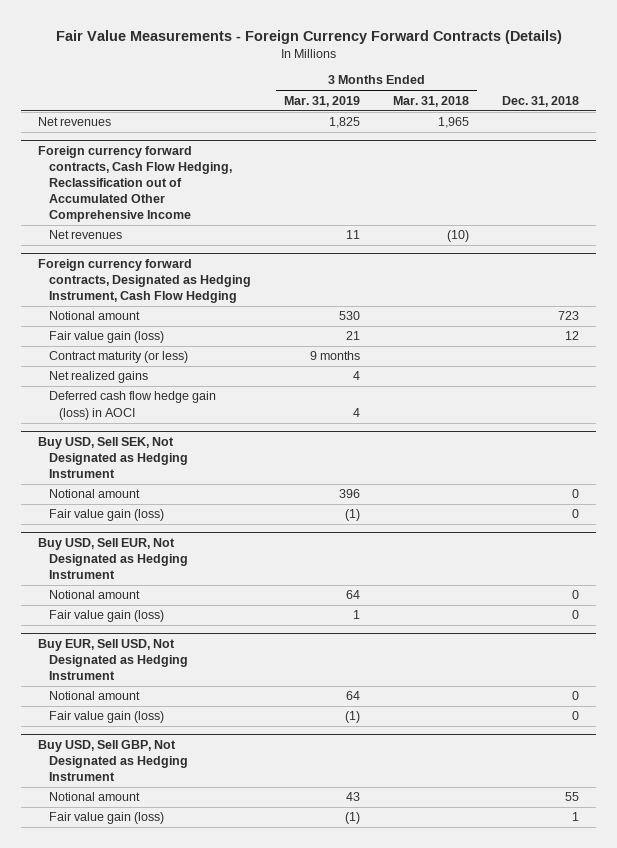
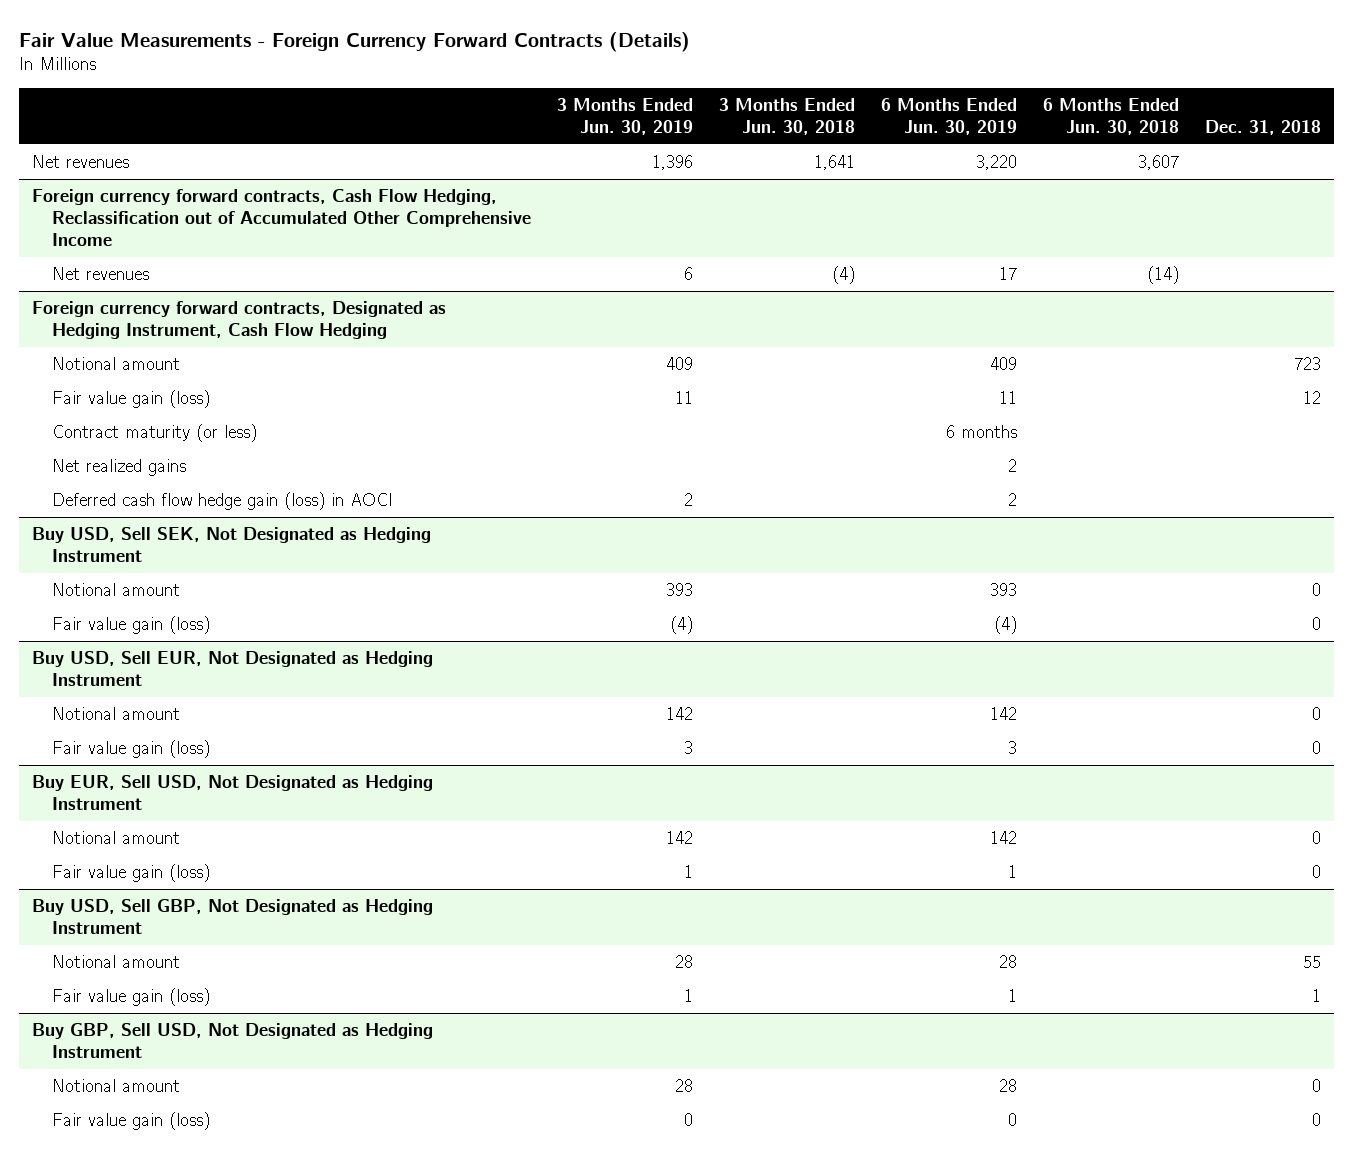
- | 3 Months Ended Mar. 31, 2019 | 3 Months Ended Mar. 31, 2018 | Dec. 31, 2018
+ | 3 Months Ended Jun. 30, 2019 | 3 Months Ended Jun. 30, 2018 | 6 Months Ended Jun. 30, 2019 | 6 Months Ended Jun. 30, 2018 | Dec. 31, 2018
+ Buy GBP, Sell USD, Not Designated as Hedging Instrument
+ Notional amount | 28 | | 28 | | 0
+ Fair value gain (loss) | 0 | | 0 | | 0

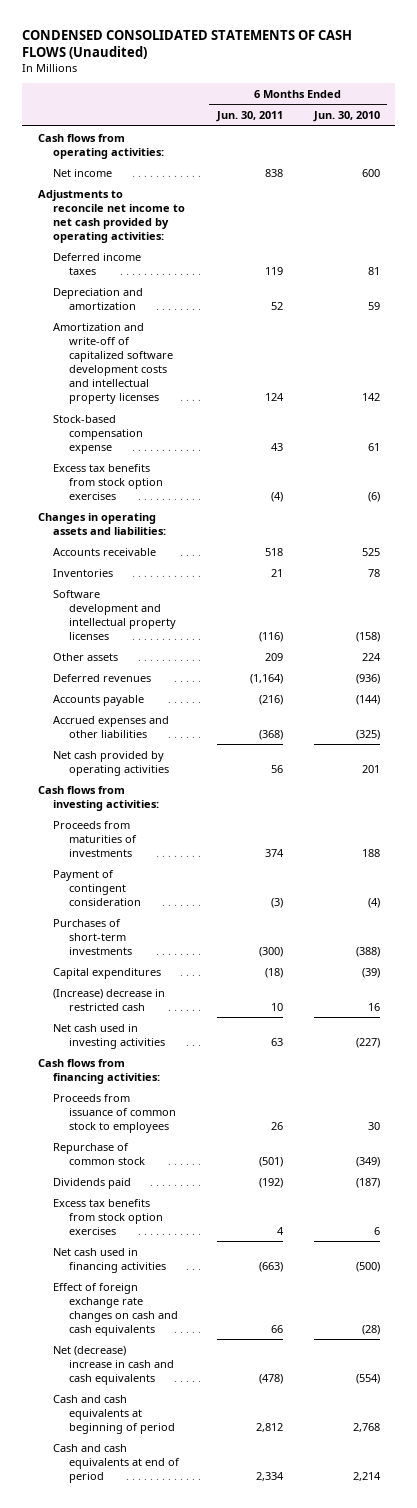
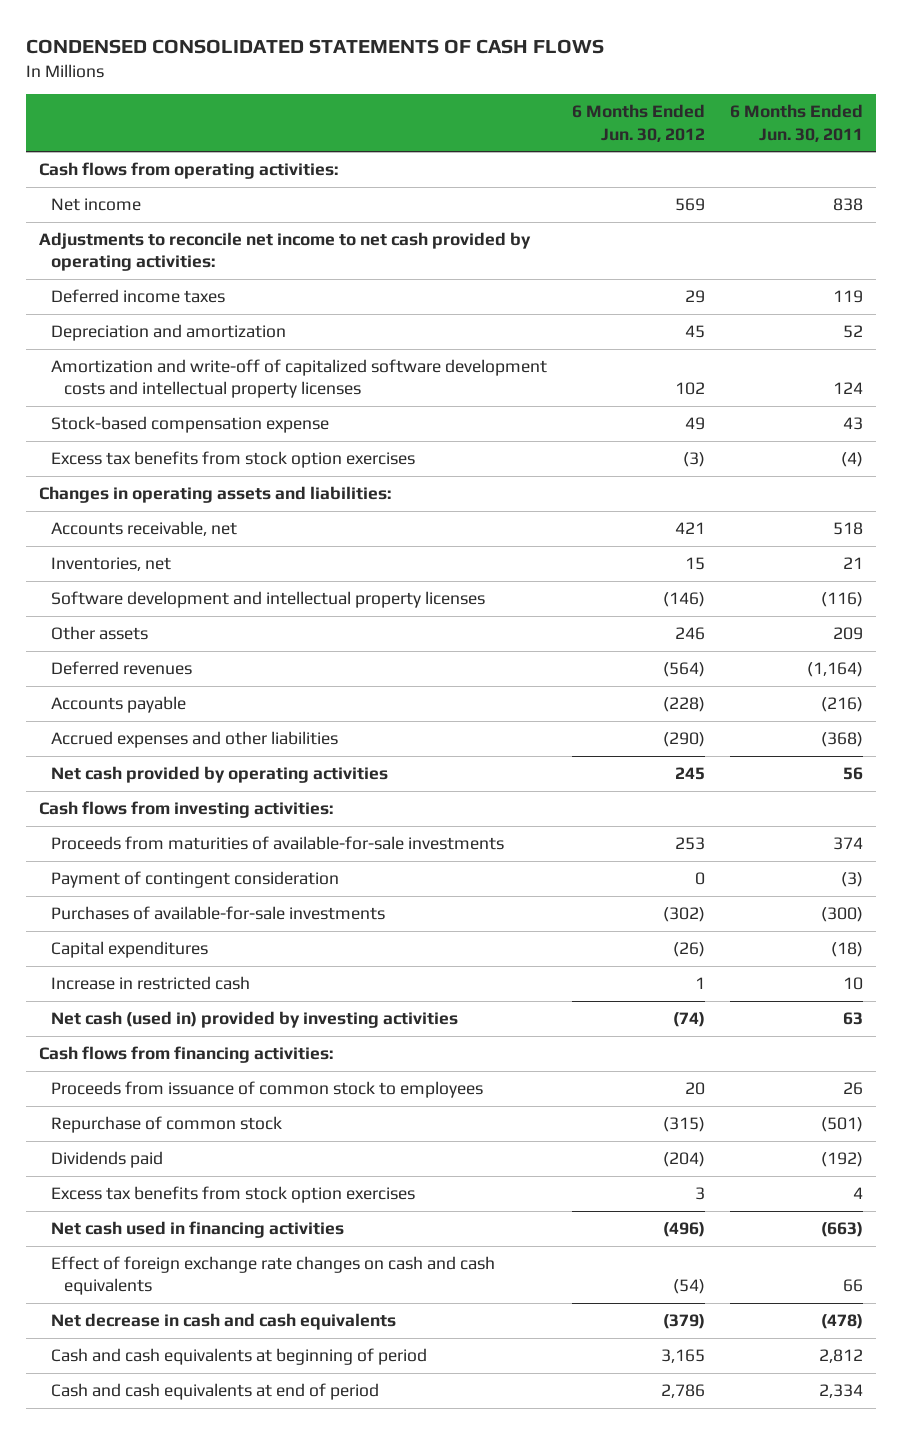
- CONDENSED CONSOLIDATED STATEMENTS OF CASH FLOWS (Unaudited)
+ CONDENSED CONSOLIDATED STATEMENTS OF CASH FLOWS
- | 6 Months Ended Jun. 30, 2011 | 6 Months Ended Jun. 30, 2010
+ | 6 Months Ended Jun. 30, 2012 | 6 Months Ended Jun. 30, 2011
- Accounts receivable | 518 | 525
- Inventories | 21 | 78
+ Accounts receivable, net | 421 | 518
+ Inventories, net | 15 | 21
- Proceeds from maturities of investments | 374 | 188
+ Proceeds from maturities of available-for-sale investments | 253 | 374
- Purchases of short-term investments | (300) | (388)
+ Purchases of available-for-sale investments | (302) | (300)
- (Increase) decrease in restricted cash | 10 | 16
- Net cash used in investing activities | 63 | (227)
+ Increase in restricted cash | 1 | 10
+ Net cash (used in) provided by investing activities | (74) | 63
- Net (decrease) increase in cash and cash equivalents | (478) | (554)
+ Net decrease in cash and cash equivalents | (379) | (478)

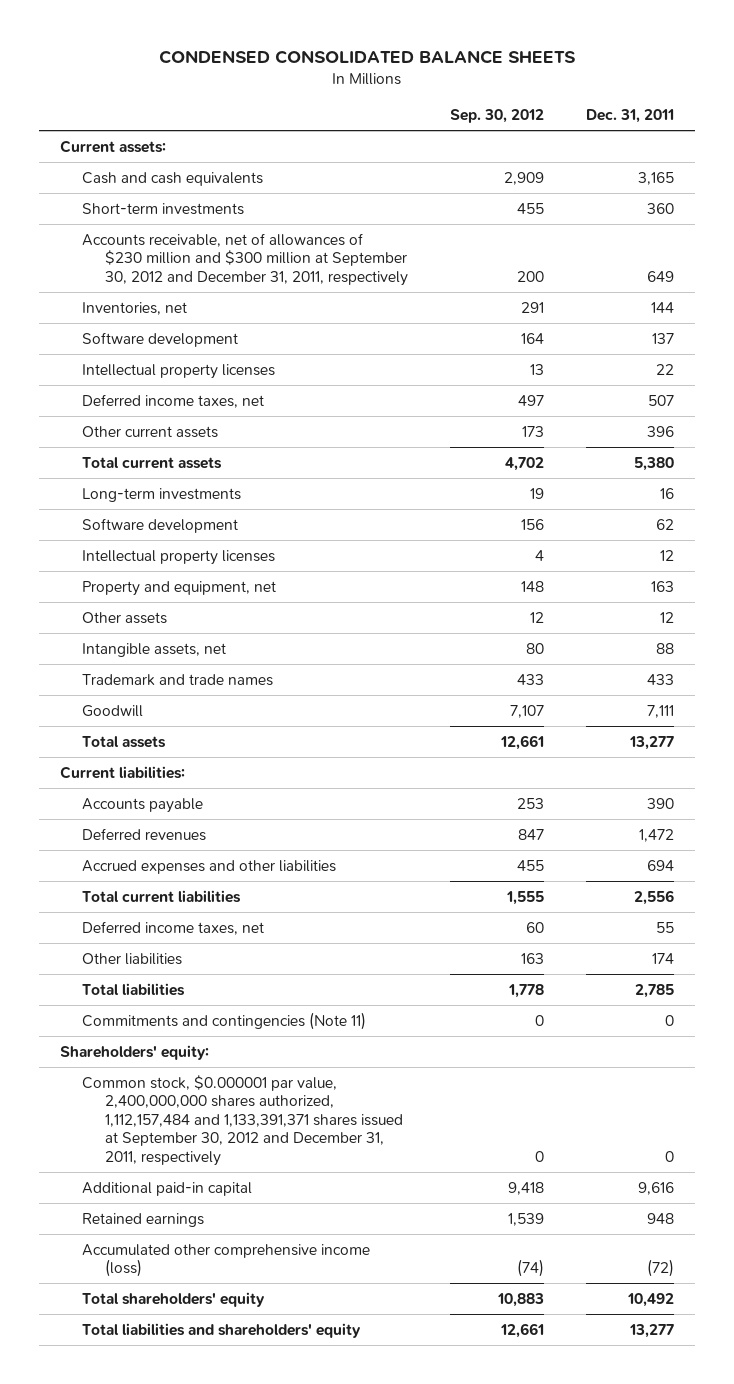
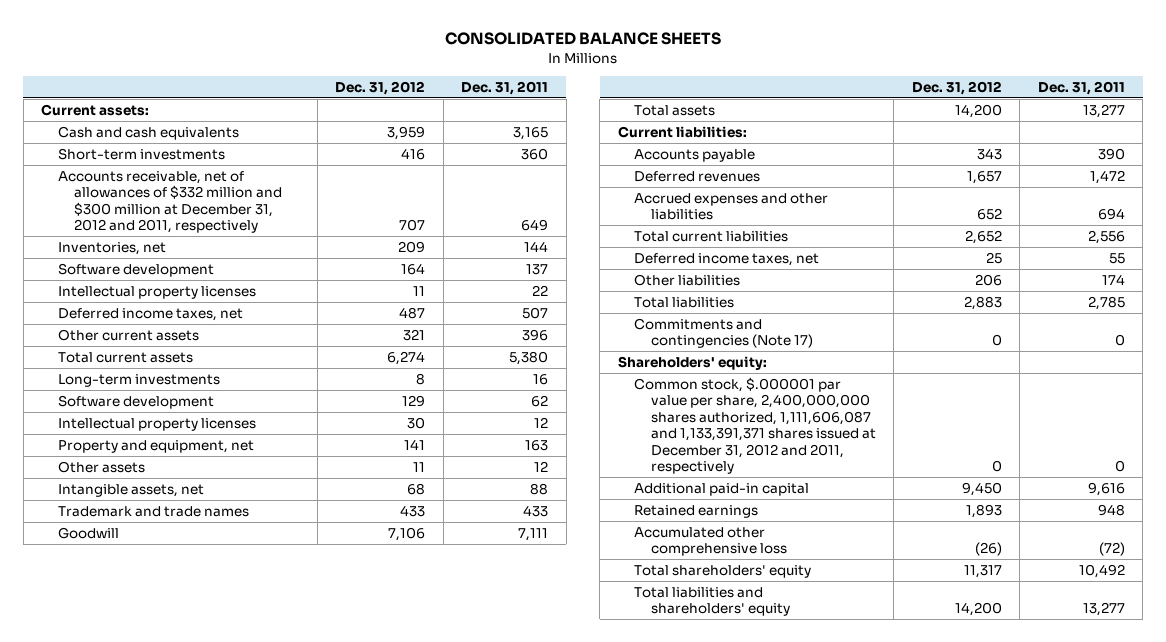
- CONDENSED CONSOLIDATED BALANCE SHEETS
+ CONSOLIDATED BALANCE SHEETS
- | Sep. 30, 2012 | Dec. 31, 2011
+ | Dec. 31, 2012 | Dec. 31, 2011
- Accounts receivable, net of allowances of $230 million and $300 million at September 30, 2012 and December 31, 2011, respectively | 200 | 649
+ Accounts receivable, net of allowances of $332 million and $300 million at December 31, 2012 and 2011, respectively | 707 | 649
- Commitments and contingencies (Note 11) | 0 | 0
+ Commitments and contingencies (Note 17) | 0 | 0
- Common stock, $0.000001 par value, 2,400,000,000 shares authorized, 1,112,157,484 and 1,133,391,371 shares issued at September 30, 2012 and December 31, 2011, respectively | 0 | 0
+ Common stock, $.000001 par value per share, 2,400,000,000 shares authorized, 1,111,606,087 and 1,133,391,371 shares issued at December 31, 2012 and 2011, respectively | 0 | 0
- Accumulated other comprehensive income (loss) | (74) | (72)
+ Accumulated other comprehensive loss | (26) | (72)

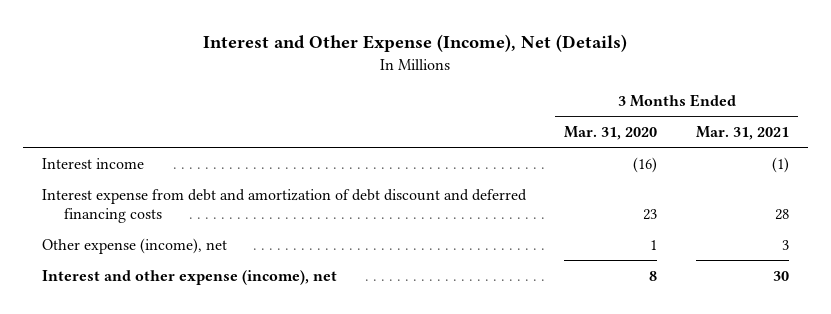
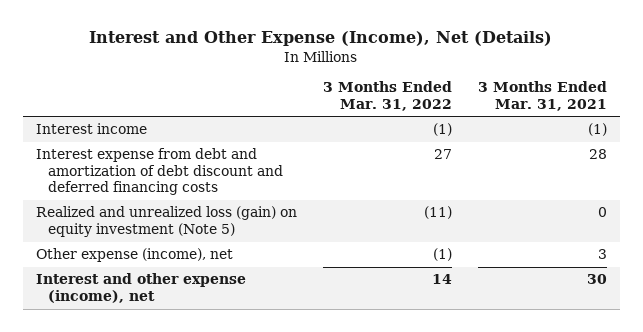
- | 3 Months Ended Mar. 31, 2020 | 3 Months Ended Mar. 31, 2021
+ | 3 Months Ended Mar. 31, 2022 | 3 Months Ended Mar. 31, 2021
+ Realized and unrealized loss (gain) on equity investment (Note 5) | (11) | 0

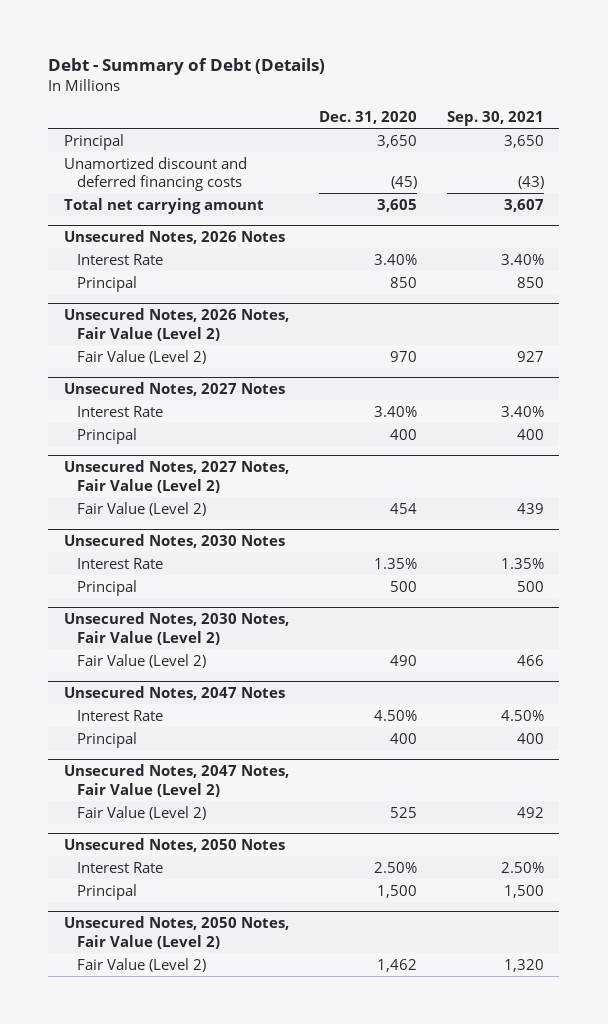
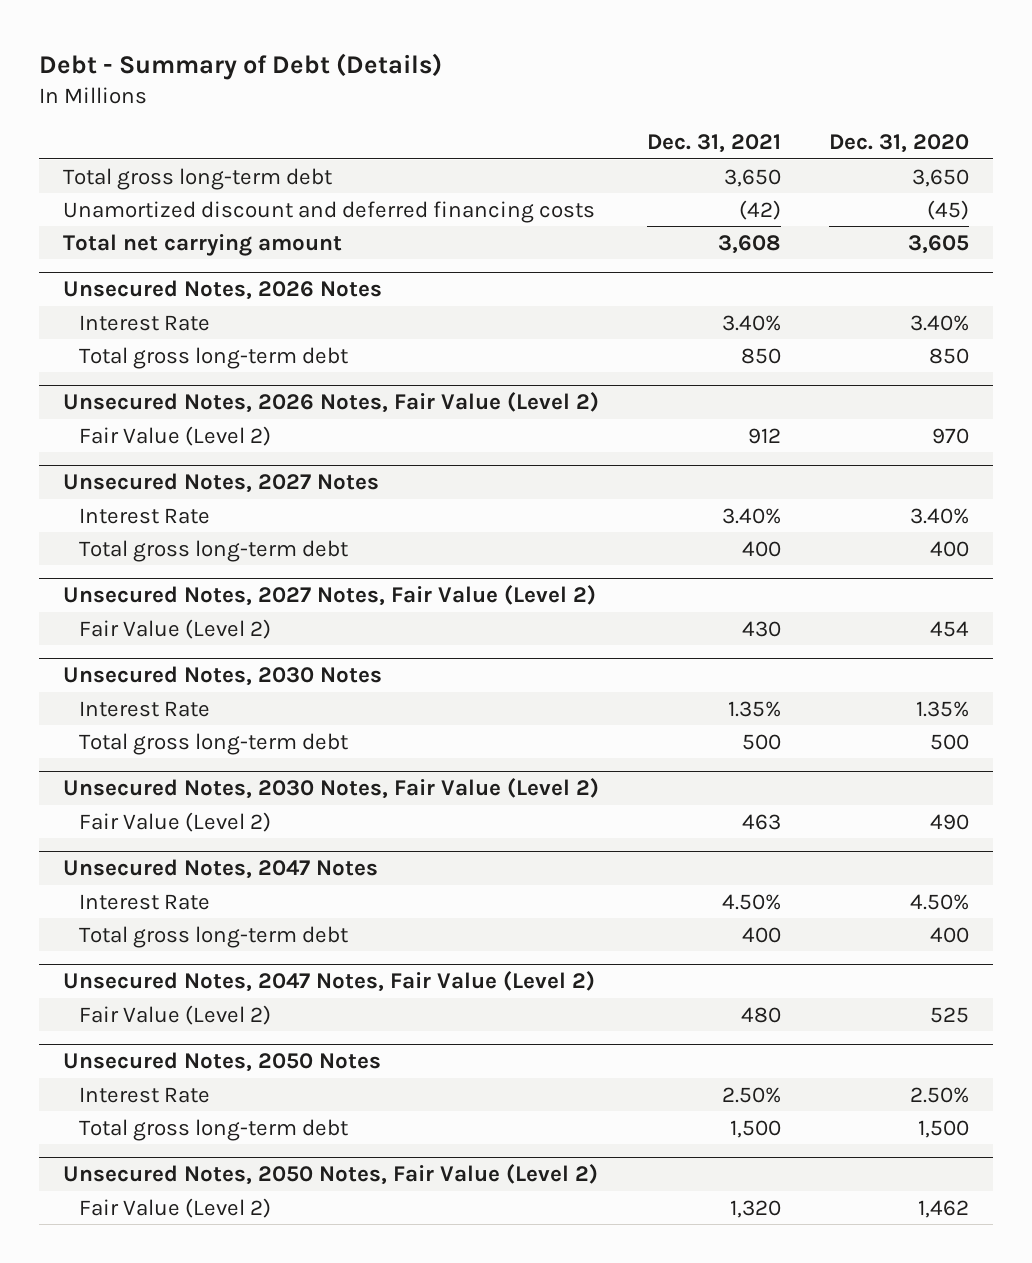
- | Dec. 31, 2020 | Sep. 30, 2021
+ | Dec. 31, 2021 | Dec. 31, 2020
- Principal | 3,650 | 3,650
+ Total gross long-term debt | 3,650 | 3,650
@ Unsecured Notes, 2026 Notes
- Principal | 850 | 850
+ Total gross long-term debt | 850 | 850
@ Unsecured Notes, 2027 Notes
- Principal | 400 | 400
+ Total gross long-term debt | 400 | 400
@ Unsecured Notes, 2030 Notes
- Principal | 500 | 500
+ Total gross long-term debt | 500 | 500
@ Unsecured Notes, 2047 Notes
- Principal | 400 | 400
+ Total gross long-term debt | 400 | 400
@ Unsecured Notes, 2050 Notes
- Principal | 1,500 | 1,500
+ Total gross long-term debt | 1,500 | 1,500

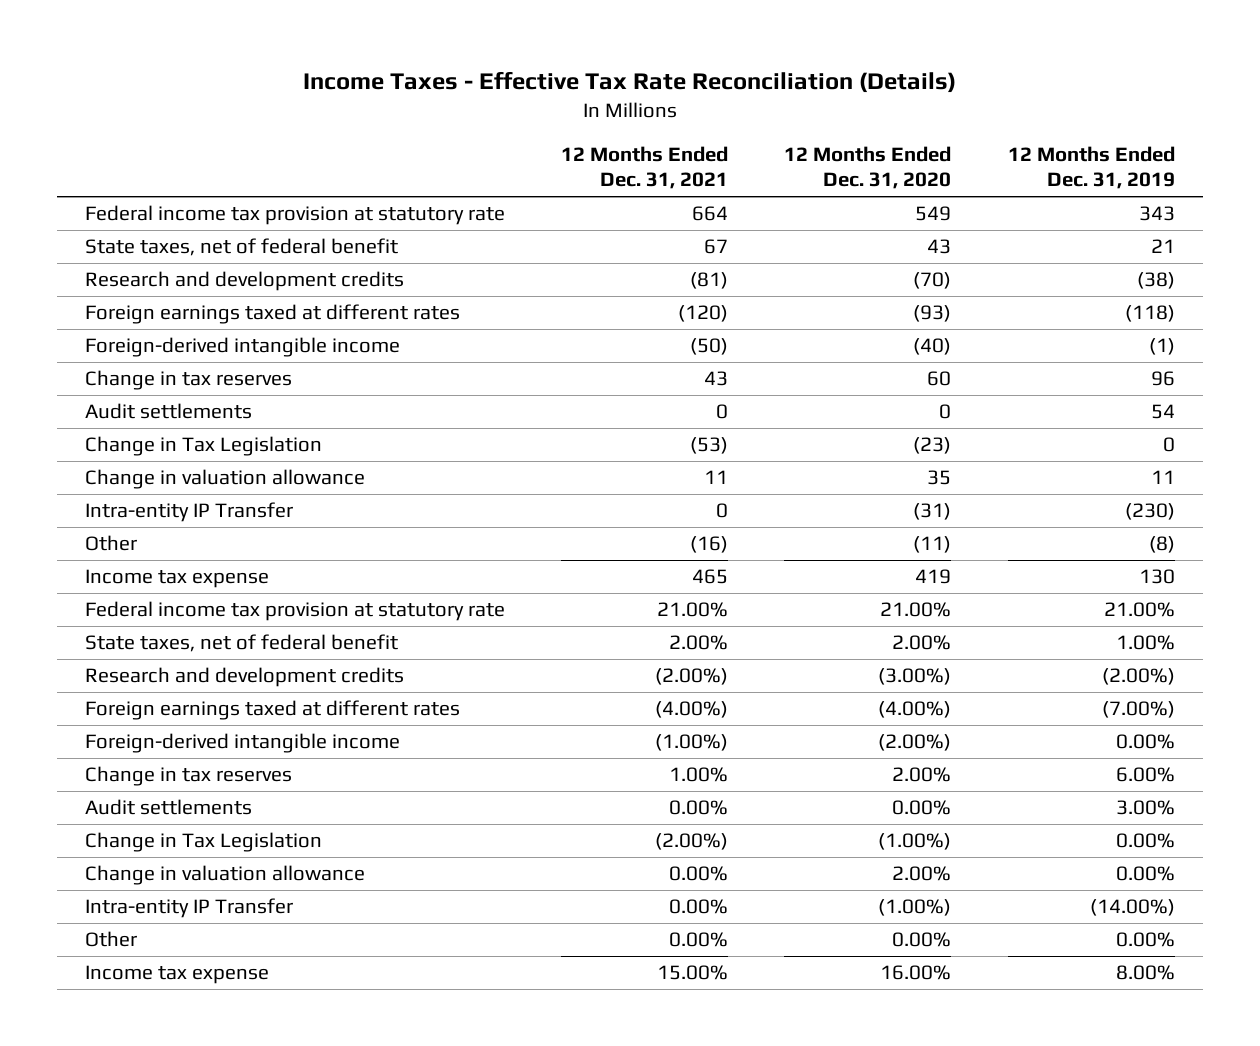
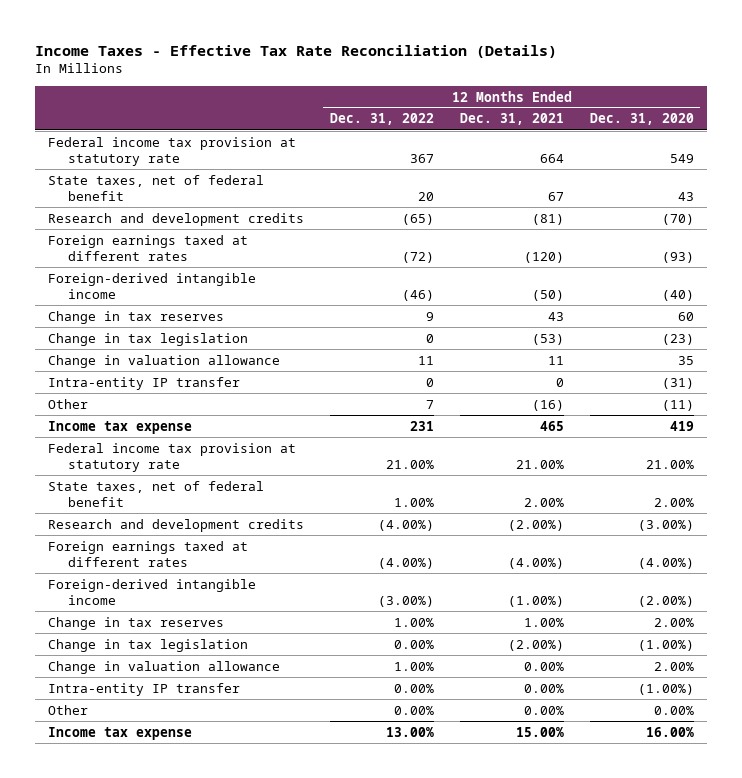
- | 12 Months Ended Dec. 31, 2021 | 12 Months Ended Dec. 31, 2020 | 12 Months Ended Dec. 31, 2019
+ | 12 Months Ended Dec. 31, 2022 | 12 Months Ended Dec. 31, 2021 | 12 Months Ended Dec. 31, 2020
- Audit settlements | 0 | 0 | 54
- Change in Tax Legislation | (53) | (23) | 0
+ Change in tax legislation | 0 | (53) | (23)
- Intra-entity IP Transfer | 0 | (31) | (230)
+ Intra-entity IP transfer | 0 | 0 | (31)
- Audit settlements | 0.00% | 0.00% | 3.00%
- Change in Tax Legislation | (2.00%) | (1.00%) | 0.00%
+ Change in tax legislation | 0.00% | (2.00%) | (1.00%)
- Intra-entity IP Transfer | 0.00% | (1.00%) | (14.00%)
+ Intra-entity IP transfer | 0.00% | 0.00% | (1.00%)

